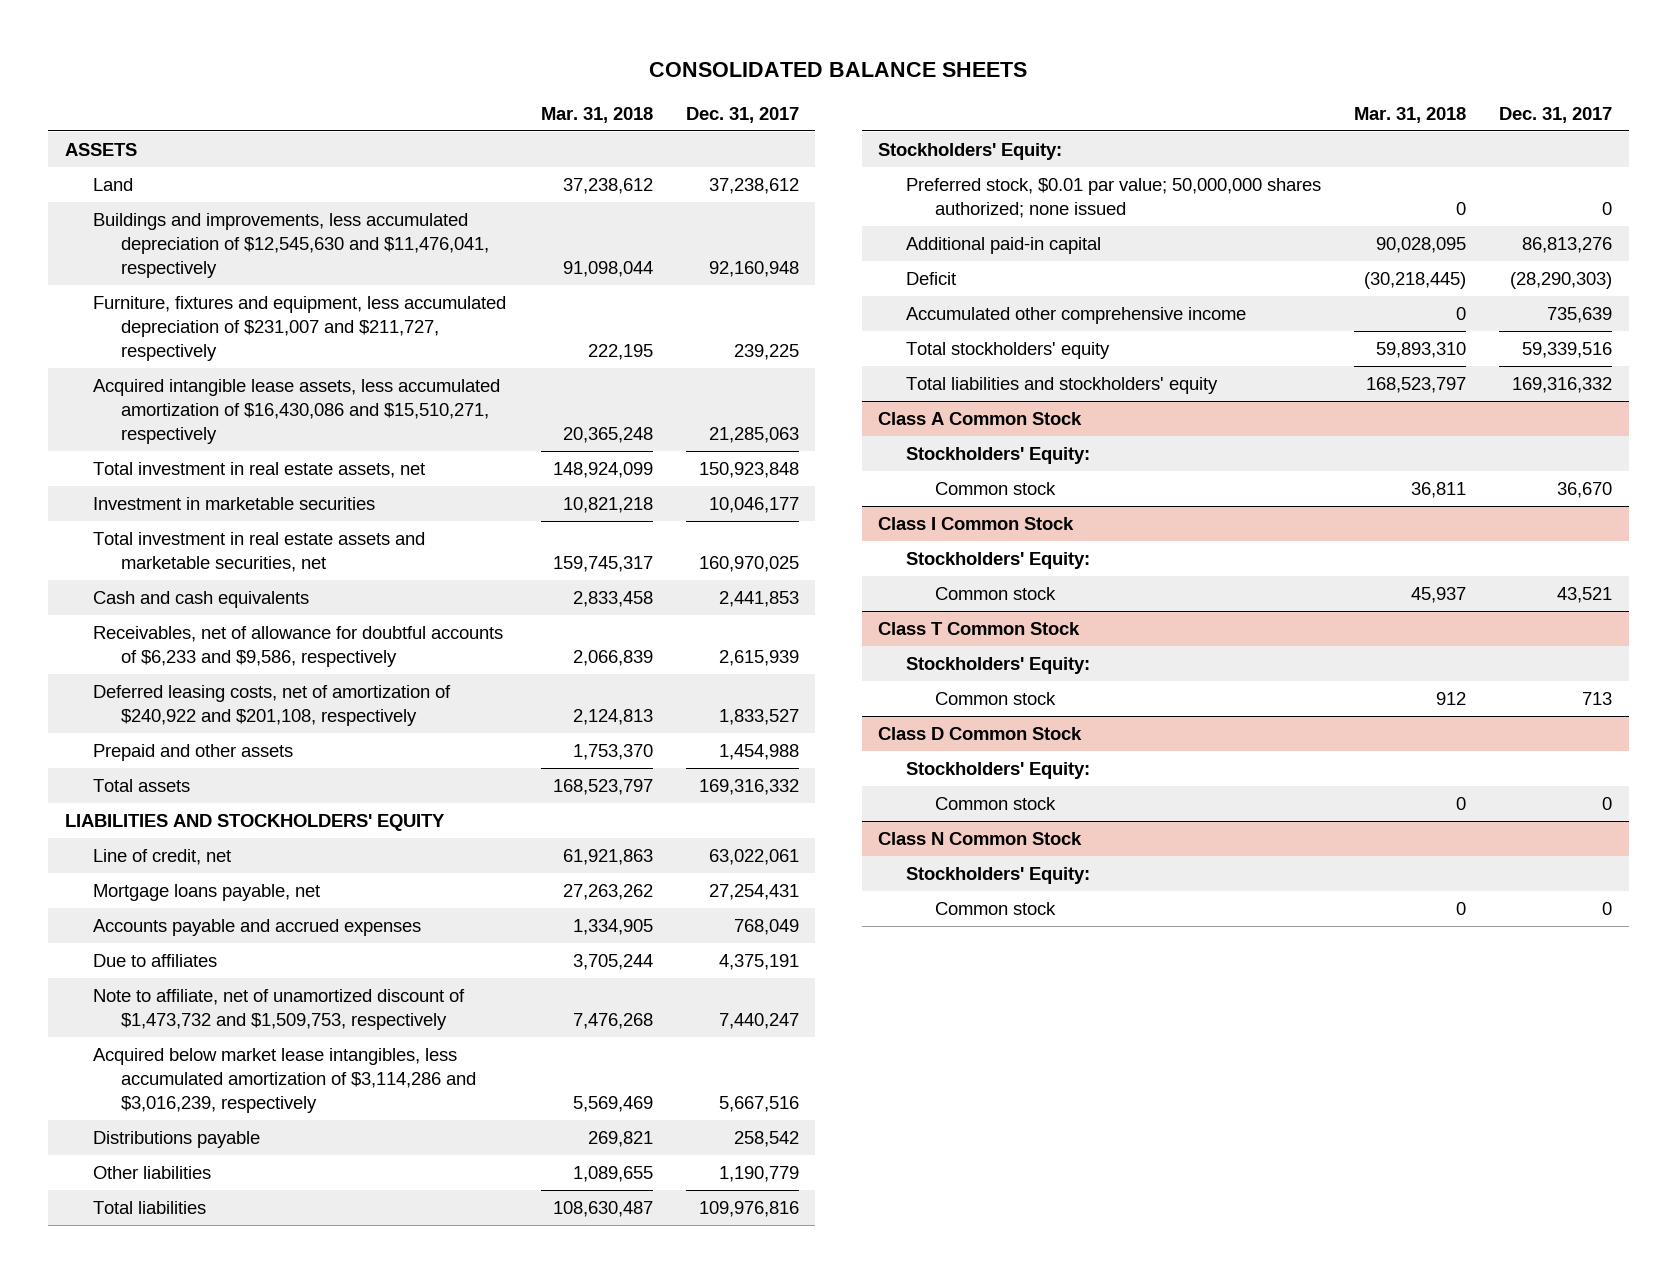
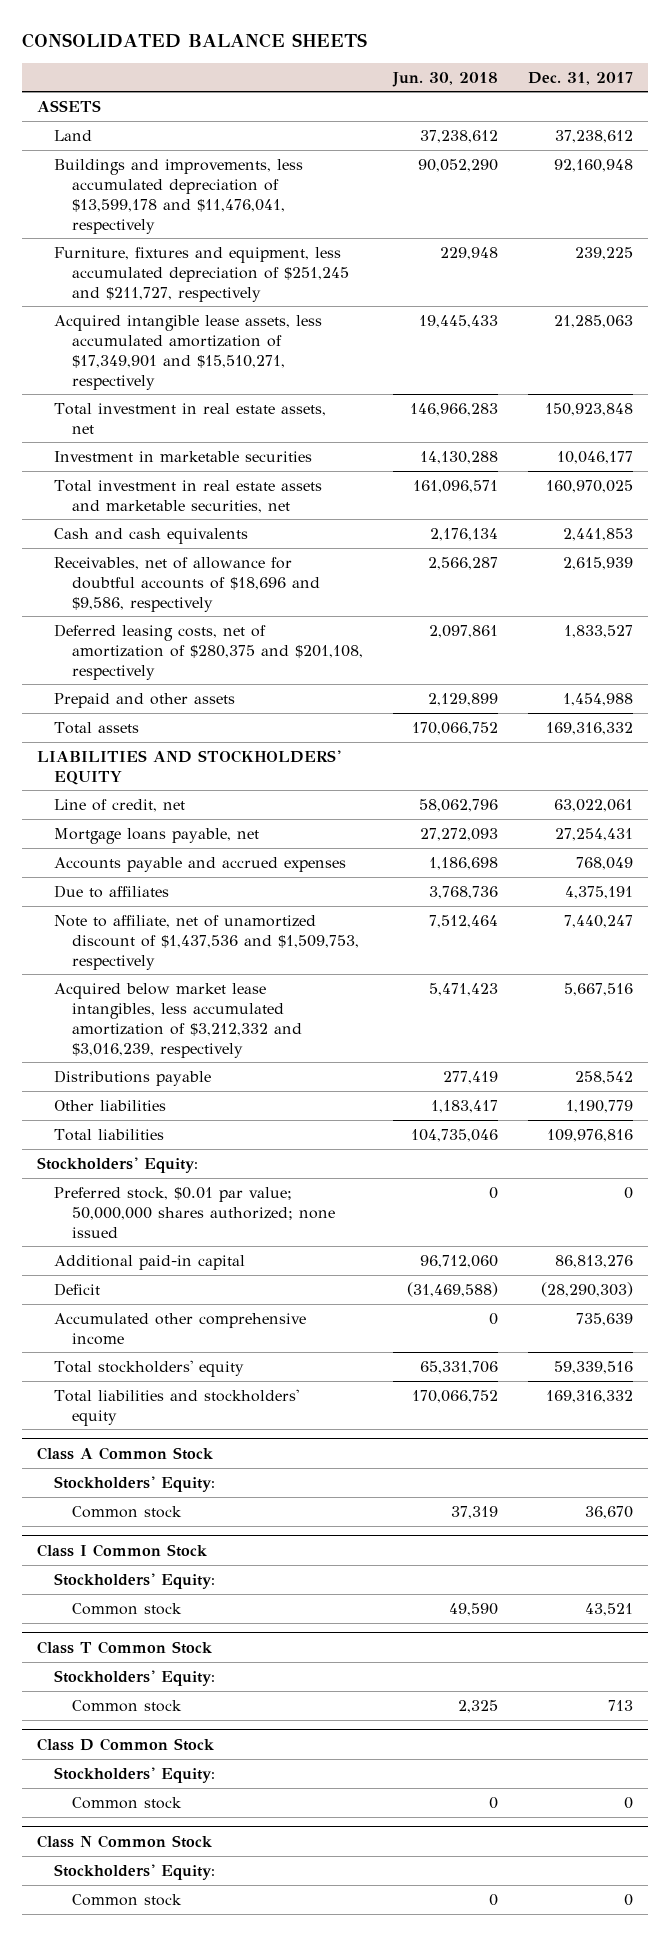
- | Mar. 31, 2018 | Dec. 31, 2017
+ | Jun. 30, 2018 | Dec. 31, 2017
- Buildings and improvements, less accumulated depreciation of $12,545,630 and $11,476,041, respectively | 91,098,044 | 92,160,948
- Furniture, fixtures and equipment, less accumulated depreciation of $231,007 and $211,727, respectively | 222,195 | 239,225
- Acquired intangible lease assets, less accumulated amortization of $16,430,086 and $15,510,271, respectively | 20,365,248 | 21,285,063
+ Buildings and improvements, less accumulated depreciation of $13,599,178 and $11,476,041, respectively | 90,052,290 | 92,160,948
+ Furniture, fixtures and equipment, less accumulated depreciation of $251,245 and $211,727, respectively | 229,948 | 239,225
+ Acquired intangible lease assets, less accumulated amortization of $17,349,901 and $15,510,271, respectively | 19,445,433 | 21,285,063
- Receivables, net of allowance for doubtful accounts of $6,233 and $9,586, respectively | 2,066,839 | 2,615,939
- Deferred leasing costs, net of amortization of $240,922 and $201,108, respectively | 2,124,813 | 1,833,527
+ Receivables, net of allowance for doubtful accounts of $18,696 and $9,586, respectively | 2,566,287 | 2,615,939
+ Deferred leasing costs, net of amortization of $280,375 and $201,108, respectively | 2,097,861 | 1,833,527
- Note to affiliate, net of unamortized discount of $1,473,732 and $1,509,753, respectively | 7,476,268 | 7,440,247
- Acquired below market lease intangibles, less accumulated amortization of $3,114,286 and $3,016,239, respectively | 5,569,469 | 5,667,516
+ Note to affiliate, net of unamortized discount of $1,437,536 and $1,509,753, respectively | 7,512,464 | 7,440,247
+ Acquired below market lease intangibles, less accumulated amortization of $3,212,332 and $3,016,239, respectively | 5,471,423 | 5,667,516

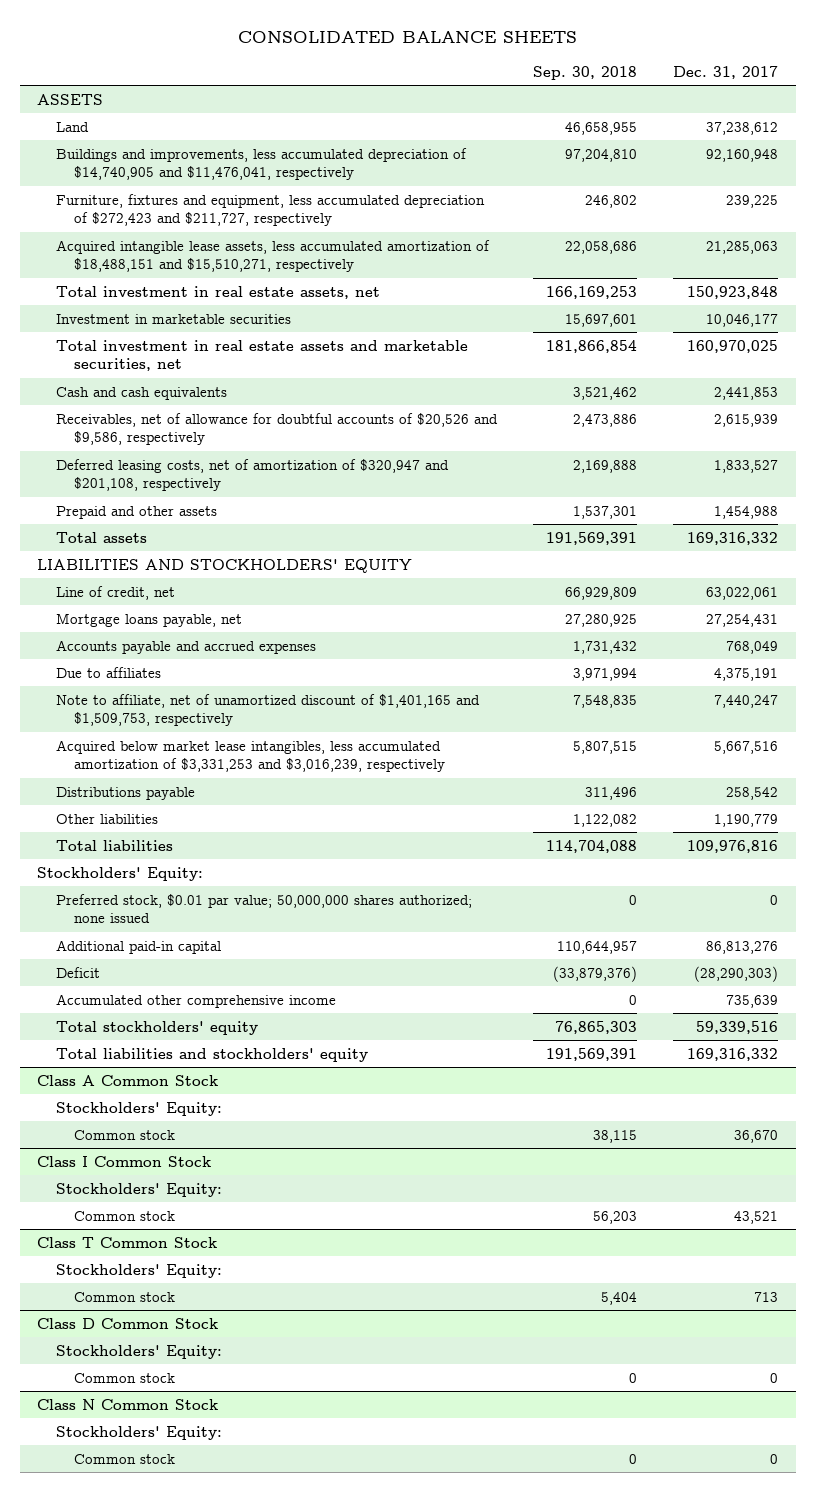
- | Jun. 30, 2018 | Dec. 31, 2017
+ | Sep. 30, 2018 | Dec. 31, 2017
- Buildings and improvements, less accumulated depreciation of $13,599,178 and $11,476,041, respectively | 90,052,290 | 92,160,948
- Furniture, fixtures and equipment, less accumulated depreciation of $251,245 and $211,727, respectively | 229,948 | 239,225
- Acquired intangible lease assets, less accumulated amortization of $17,349,901 and $15,510,271, respectively | 19,445,433 | 21,285,063
+ Buildings and improvements, less accumulated depreciation of $14,740,905 and $11,476,041, respectively | 97,204,810 | 92,160,948
+ Furniture, fixtures and equipment, less accumulated depreciation of $272,423 and $211,727, respectively | 246,802 | 239,225
+ Acquired intangible lease assets, less accumulated amortization of $18,488,151 and $15,510,271, respectively | 22,058,686 | 21,285,063
- Receivables, net of allowance for doubtful accounts of $18,696 and $9,586, respectively | 2,566,287 | 2,615,939
- Deferred leasing costs, net of amortization of $280,375 and $201,108, respectively | 2,097,861 | 1,833,527
+ Receivables, net of allowance for doubtful accounts of $20,526 and $9,586, respectively | 2,473,886 | 2,615,939
+ Deferred leasing costs, net of amortization of $320,947 and $201,108, respectively | 2,169,888 | 1,833,527
- Note to affiliate, net of unamortized discount of $1,437,536 and $1,509,753, respectively | 7,512,464 | 7,440,247
- Acquired below market lease intangibles, less accumulated amortization of $3,212,332 and $3,016,239, respectively | 5,471,423 | 5,667,516
+ Note to affiliate, net of unamortized discount of $1,401,165 and $1,509,753, respectively | 7,548,835 | 7,440,247
+ Acquired below market lease intangibles, less accumulated amortization of $3,331,253 and $3,016,239, respectively | 5,807,515 | 5,667,516

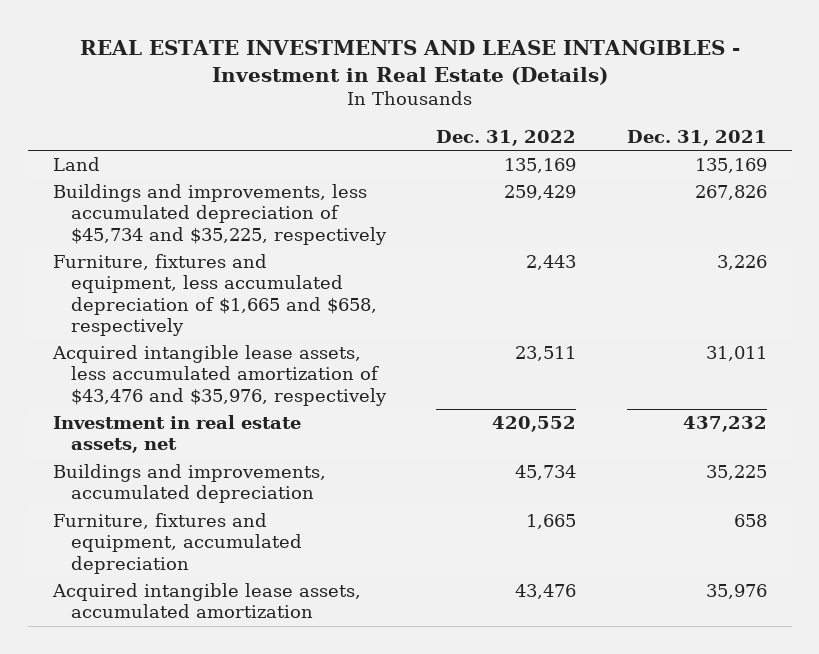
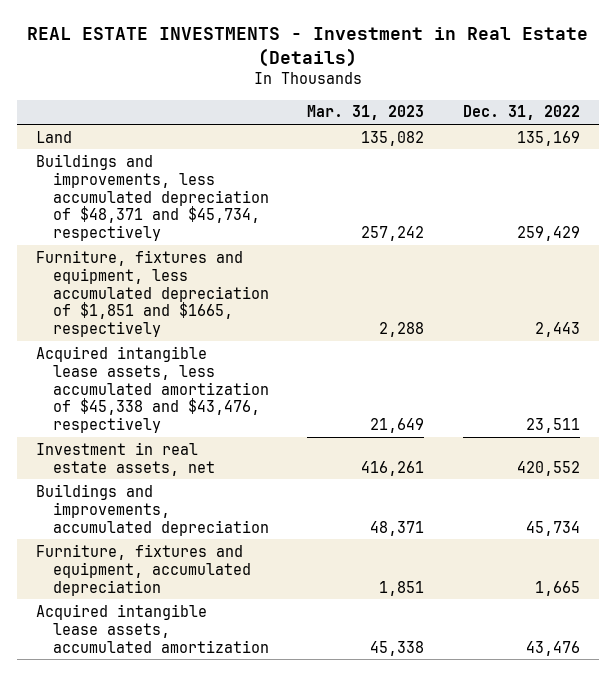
- REAL ESTATE INVESTMENTS AND LEASE INTANGIBLES - Investment in Real Estate (Details)
+ REAL ESTATE INVESTMENTS - Investment in Real Estate (Details)
- | Dec. 31, 2022 | Dec. 31, 2021
+ | Mar. 31, 2023 | Dec. 31, 2022
- Buildings and improvements, less accumulated depreciation of $45,734 and $35,225, respectively | 259,429 | 267,826
- Furniture, fixtures and equipment, less accumulated depreciation of $1,665 and $658, respectively | 2,443 | 3,226
- Acquired intangible lease assets, less accumulated amortization of $43,476 and $35,976, respectively | 23,511 | 31,011
+ Buildings and improvements, less accumulated depreciation of $48,371 and $45,734, respectively | 257,242 | 259,429
+ Furniture, fixtures and equipment, less accumulated depreciation of $1,851 and $1665, respectively | 2,288 | 2,443
+ Acquired intangible lease assets, less accumulated amortization of $45,338 and $43,476, respectively | 21,649 | 23,511

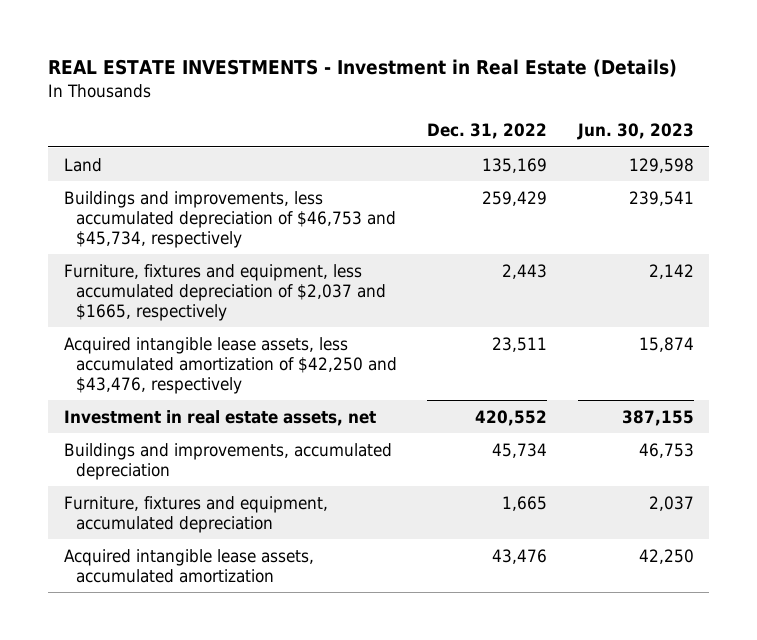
- | Mar. 31, 2023 | Dec. 31, 2022
+ | Dec. 31, 2022 | Jun. 30, 2023
- Buildings and improvements, less accumulated depreciation of $48,371 and $45,734, respectively | 257,242 | 259,429
- Furniture, fixtures and equipment, less accumulated depreciation of $1,851 and $1665, respectively | 2,288 | 2,443
- Acquired intangible lease assets, less accumulated amortization of $45,338 and $43,476, respectively | 21,649 | 23,511
+ Buildings and improvements, less accumulated depreciation of $46,753 and $45,734, respectively | 259,429 | 239,541
+ Furniture, fixtures and equipment, less accumulated depreciation of $2,037 and $1665, respectively | 2,443 | 2,142
+ Acquired intangible lease assets, less accumulated amortization of $42,250 and $43,476, respectively | 23,511 | 15,874

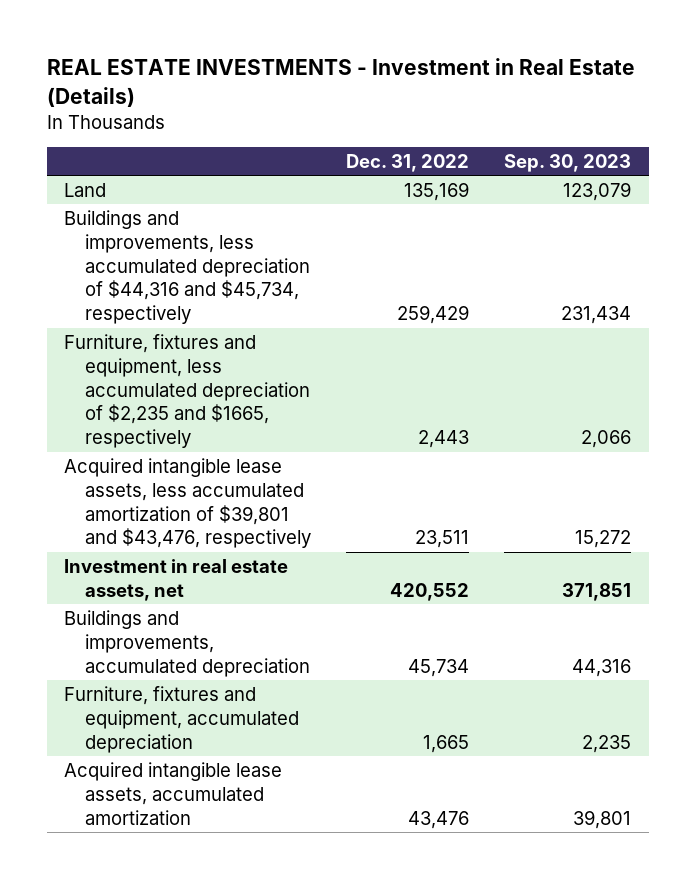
- | Dec. 31, 2022 | Jun. 30, 2023
+ | Dec. 31, 2022 | Sep. 30, 2023
- Buildings and improvements, less accumulated depreciation of $46,753 and $45,734, respectively | 259,429 | 239,541
- Furniture, fixtures and equipment, less accumulated depreciation of $2,037 and $1665, respectively | 2,443 | 2,142
- Acquired intangible lease assets, less accumulated amortization of $42,250 and $43,476, respectively | 23,511 | 15,874
+ Buildings and improvements, less accumulated depreciation of $44,316 and $45,734, respectively | 259,429 | 231,434
+ Furniture, fixtures and equipment, less accumulated depreciation of $2,235 and $1665, respectively | 2,443 | 2,066
+ Acquired intangible lease assets, less accumulated amortization of $39,801 and $43,476, respectively | 23,511 | 15,272

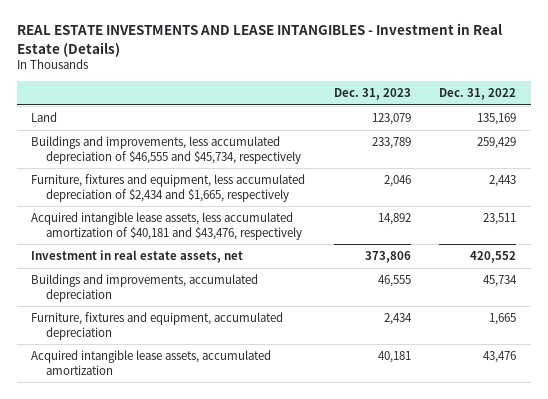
- REAL ESTATE INVESTMENTS - Investment in Real Estate (Details)
+ REAL ESTATE INVESTMENTS AND LEASE INTANGIBLES - Investment in Real Estate (Details)
- | Dec. 31, 2022 | Sep. 30, 2023
+ | Dec. 31, 2023 | Dec. 31, 2022
- Buildings and improvements, less accumulated depreciation of $44,316 and $45,734, respectively | 259,429 | 231,434
- Furniture, fixtures and equipment, less accumulated depreciation of $2,235 and $1665, respectively | 2,443 | 2,066
- Acquired intangible lease assets, less accumulated amortization of $39,801 and $43,476, respectively | 23,511 | 15,272
+ Buildings and improvements, less accumulated depreciation of $46,555 and $45,734, respectively | 233,789 | 259,429
+ Furniture, fixtures and equipment, less accumulated depreciation of $2,434 and $1,665, respectively | 2,046 | 2,443
+ Acquired intangible lease assets, less accumulated amortization of $40,181 and $43,476, respectively | 14,892 | 23,511

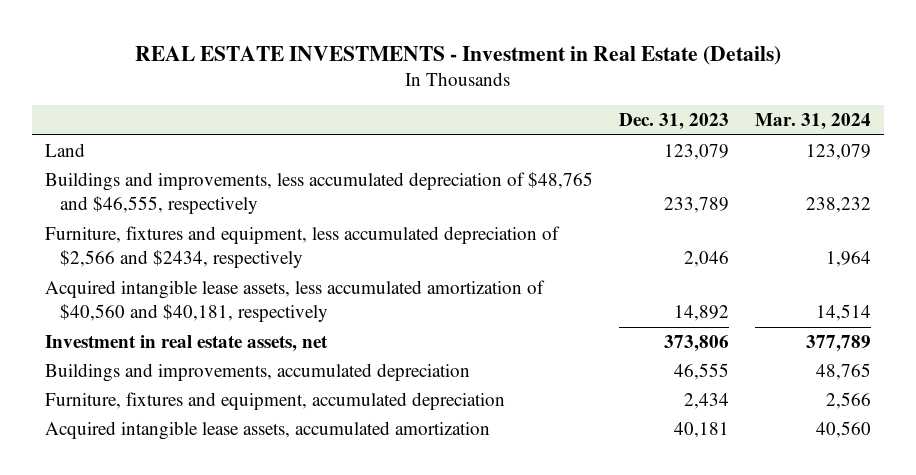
- REAL ESTATE INVESTMENTS AND LEASE INTANGIBLES - Investment in Real Estate (Details)
+ REAL ESTATE INVESTMENTS - Investment in Real Estate (Details)
- | Dec. 31, 2023 | Dec. 31, 2022
+ | Dec. 31, 2023 | Mar. 31, 2024
- Buildings and improvements, less accumulated depreciation of $46,555 and $45,734, respectively | 233,789 | 259,429
- Furniture, fixtures and equipment, less accumulated depreciation of $2,434 and $1,665, respectively | 2,046 | 2,443
- Acquired intangible lease assets, less accumulated amortization of $40,181 and $43,476, respectively | 14,892 | 23,511
+ Buildings and improvements, less accumulated depreciation of $48,765 and $46,555, respectively | 233,789 | 238,232
+ Furniture, fixtures and equipment, less accumulated depreciation of $2,566 and $2434, respectively | 2,046 | 1,964
+ Acquired intangible lease assets, less accumulated amortization of $40,560 and $40,181, respectively | 14,892 | 14,514

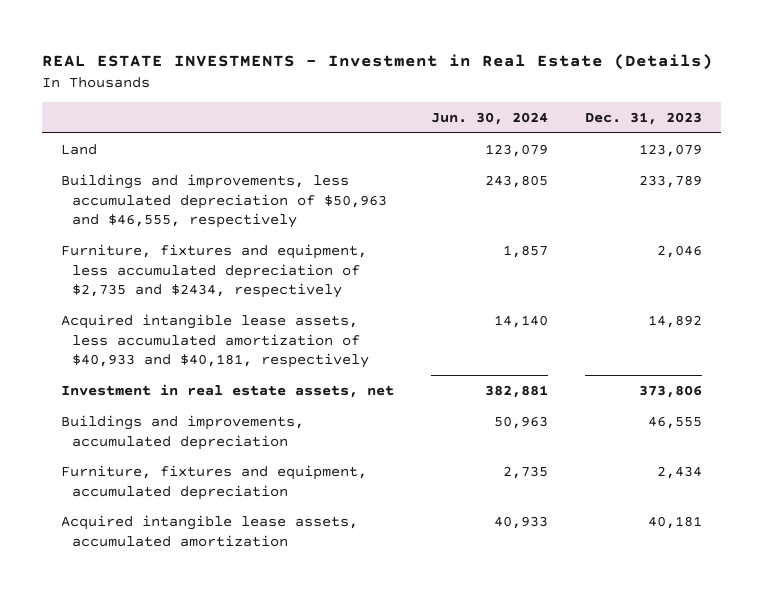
- | Dec. 31, 2023 | Mar. 31, 2024
+ | Jun. 30, 2024 | Dec. 31, 2023
- Buildings and improvements, less accumulated depreciation of $48,765 and $46,555, respectively | 233,789 | 238,232
- Furniture, fixtures and equipment, less accumulated depreciation of $2,566 and $2434, respectively | 2,046 | 1,964
- Acquired intangible lease assets, less accumulated amortization of $40,560 and $40,181, respectively | 14,892 | 14,514
+ Buildings and improvements, less accumulated depreciation of $50,963 and $46,555, respectively | 243,805 | 233,789
+ Furniture, fixtures and equipment, less accumulated depreciation of $2,735 and $2434, respectively | 1,857 | 2,046
+ Acquired intangible lease assets, less accumulated amortization of $40,933 and $40,181, respectively | 14,140 | 14,892

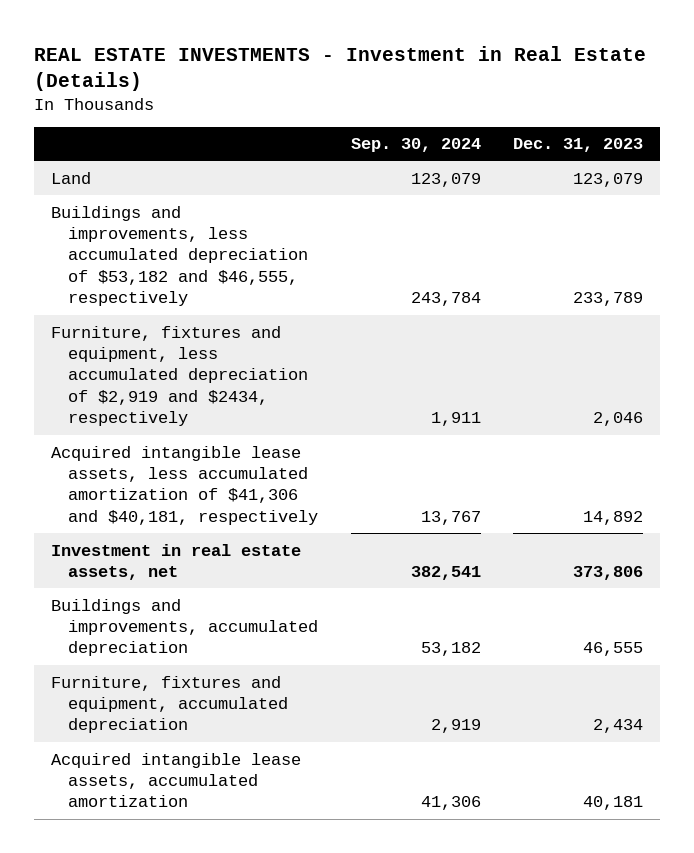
- | Jun. 30, 2024 | Dec. 31, 2023
+ | Sep. 30, 2024 | Dec. 31, 2023
- Buildings and improvements, less accumulated depreciation of $50,963 and $46,555, respectively | 243,805 | 233,789
- Furniture, fixtures and equipment, less accumulated depreciation of $2,735 and $2434, respectively | 1,857 | 2,046
- Acquired intangible lease assets, less accumulated amortization of $40,933 and $40,181, respectively | 14,140 | 14,892
+ Buildings and improvements, less accumulated depreciation of $53,182 and $46,555, respectively | 243,784 | 233,789
+ Furniture, fixtures and equipment, less accumulated depreciation of $2,919 and $2434, respectively | 1,911 | 2,046
+ Acquired intangible lease assets, less accumulated amortization of $41,306 and $40,181, respectively | 13,767 | 14,892

